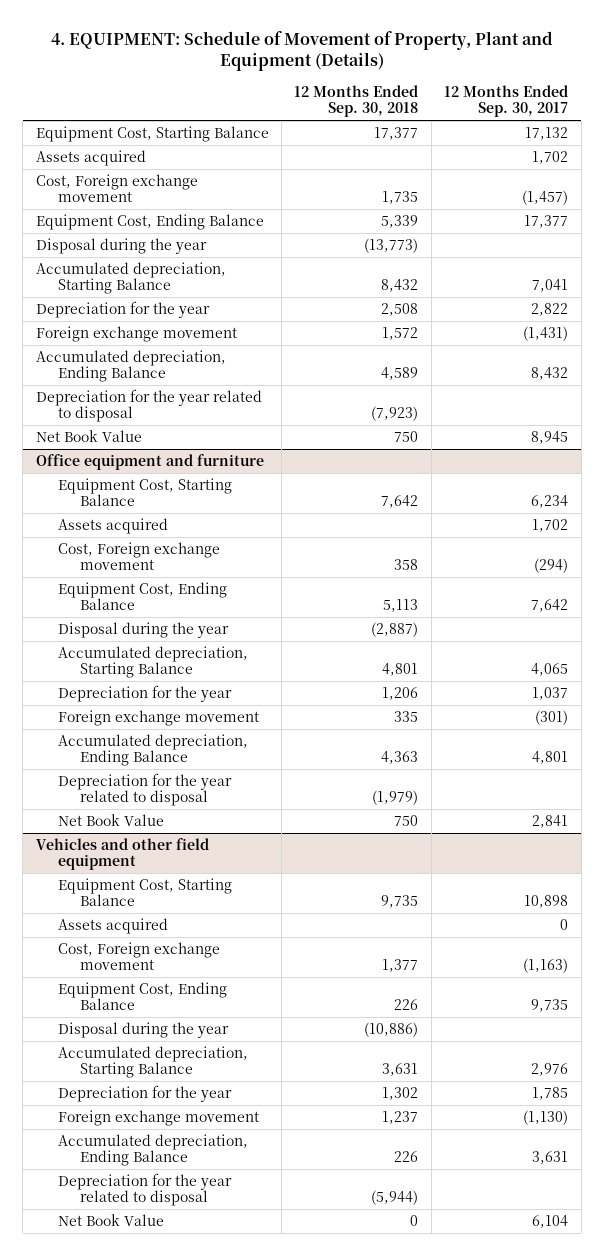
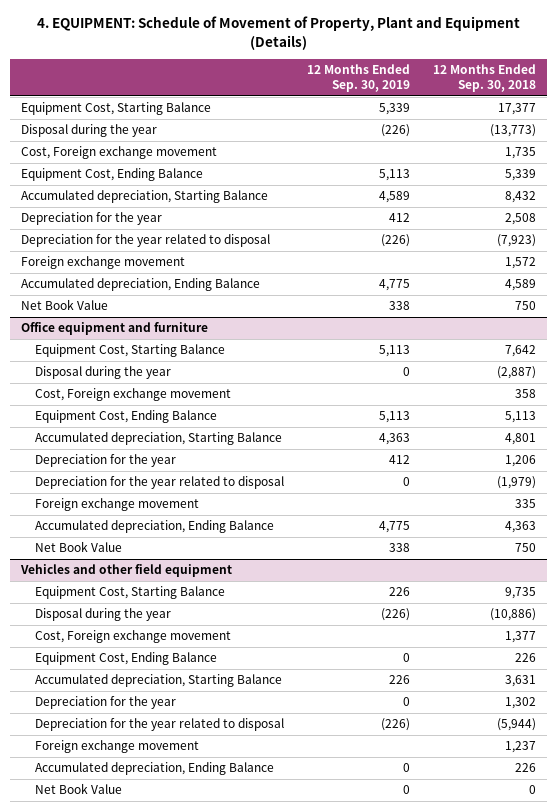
- | 12 Months Ended Sep. 30, 2018 | 12 Months Ended Sep. 30, 2017
+ | 12 Months Ended Sep. 30, 2019 | 12 Months Ended Sep. 30, 2018
- Assets acquired | | 1,702
moved up: Disposal during the year | (226) | (13,773)
moved up: Depreciation for the year related to disposal | (226) | (7,923)
@ Office equipment and furniture
- Assets acquired | | 1,702
moved up: Disposal during the year | 0 | (2,887)
moved up: Depreciation for the year related to disposal | 0 | (1,979)
@ Vehicles and other field equipment
- Assets acquired | | 0
moved up: Disposal during the year | (226) | (10,886)
moved up: Depreciation for the year related to disposal | (226) | (5,944)

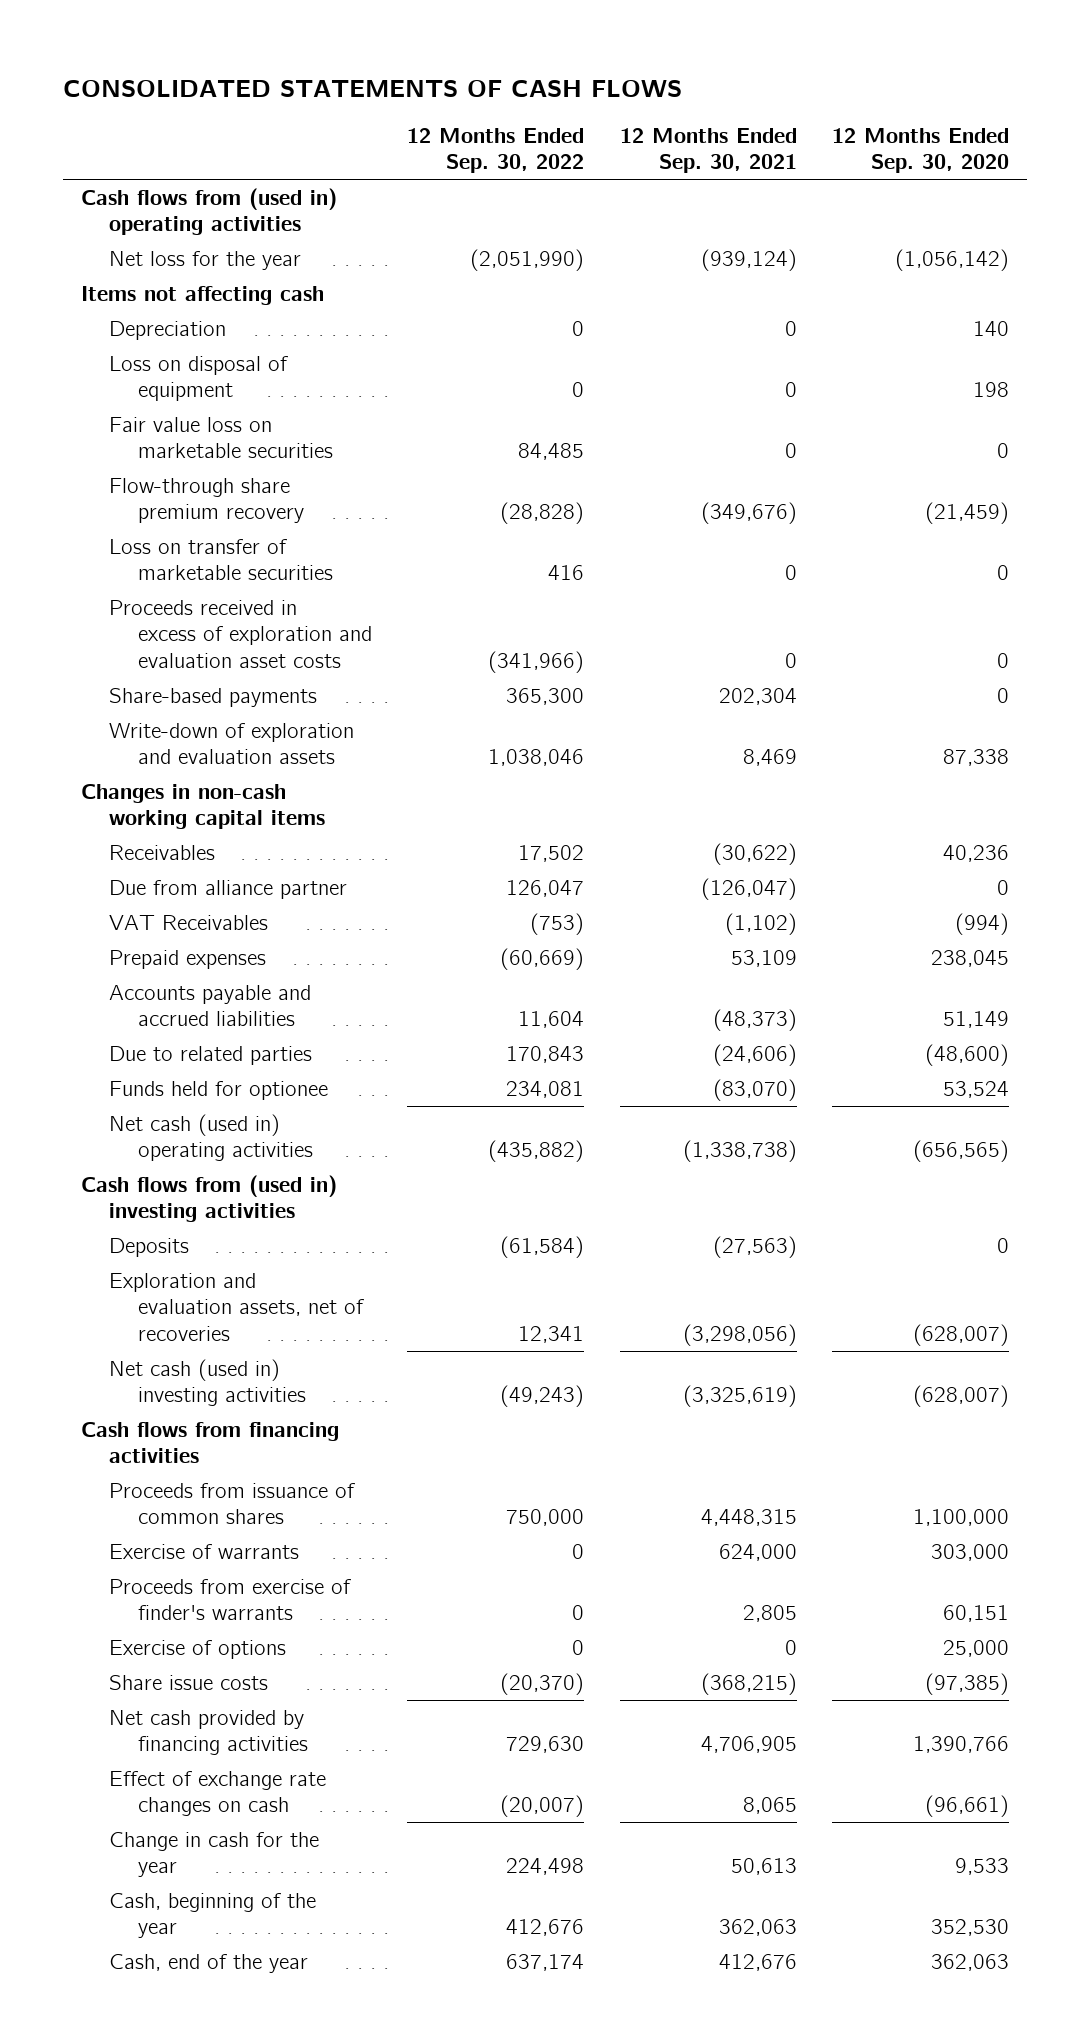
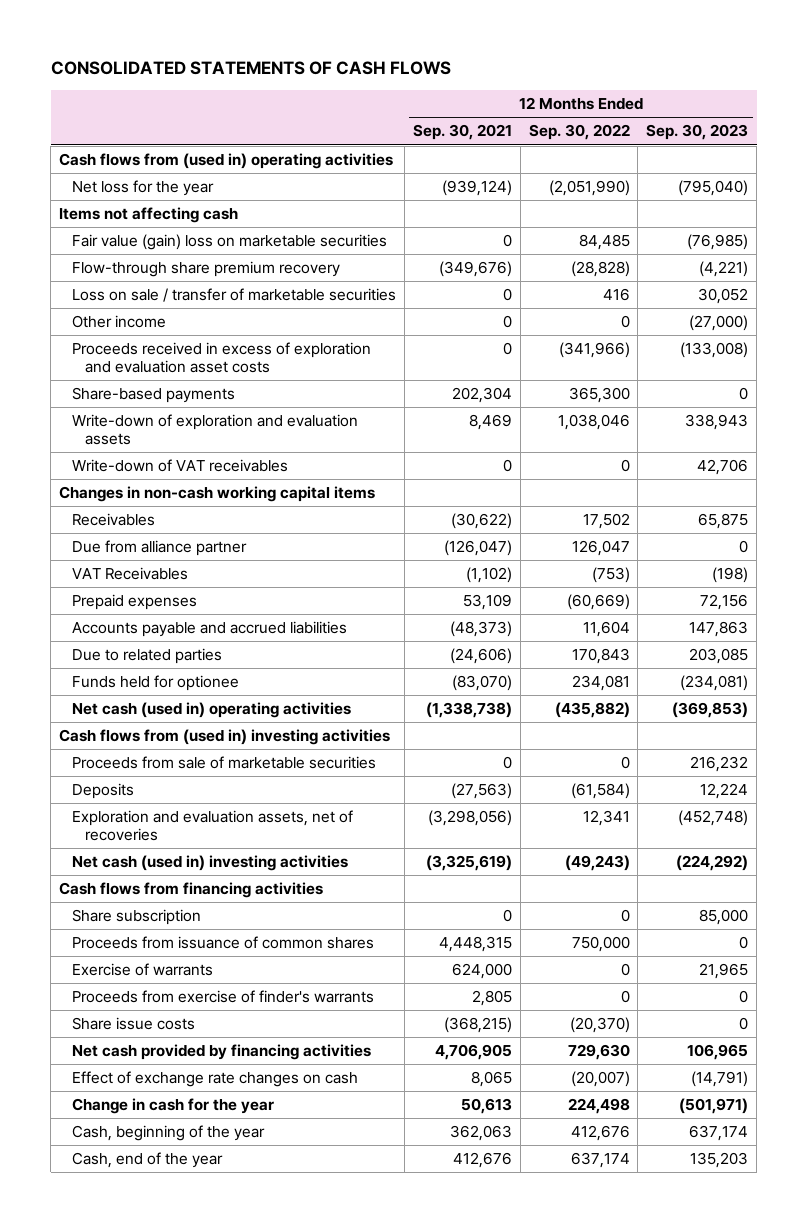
- | 12 Months Ended Sep. 30, 2022 | 12 Months Ended Sep. 30, 2021 | 12 Months Ended Sep. 30, 2020
+ | 12 Months Ended Sep. 30, 2021 | 12 Months Ended Sep. 30, 2022 | 12 Months Ended Sep. 30, 2023
- Depreciation | 0 | 0 | 140
- Loss on disposal of equipment | 0 | 0 | 198
- Fair value loss on marketable securities | 84,485 | 0 | 0
+ Fair value (gain) loss on marketable securities | 0 | 84,485 | (76,985)
- Loss on transfer of marketable securities | 416 | 0 | 0
+ Loss on sale / transfer of marketable securities | 0 | 416 | 30,052
+ Other income | 0 | 0 | (27,000)
+ Write-down of VAT receivables | 0 | 0 | 42,706
+ Proceeds from sale of marketable securities | 0 | 0 | 216,232
+ Share subscription | 0 | 0 | 85,000
- Exercise of options | 0 | 0 | 25,000

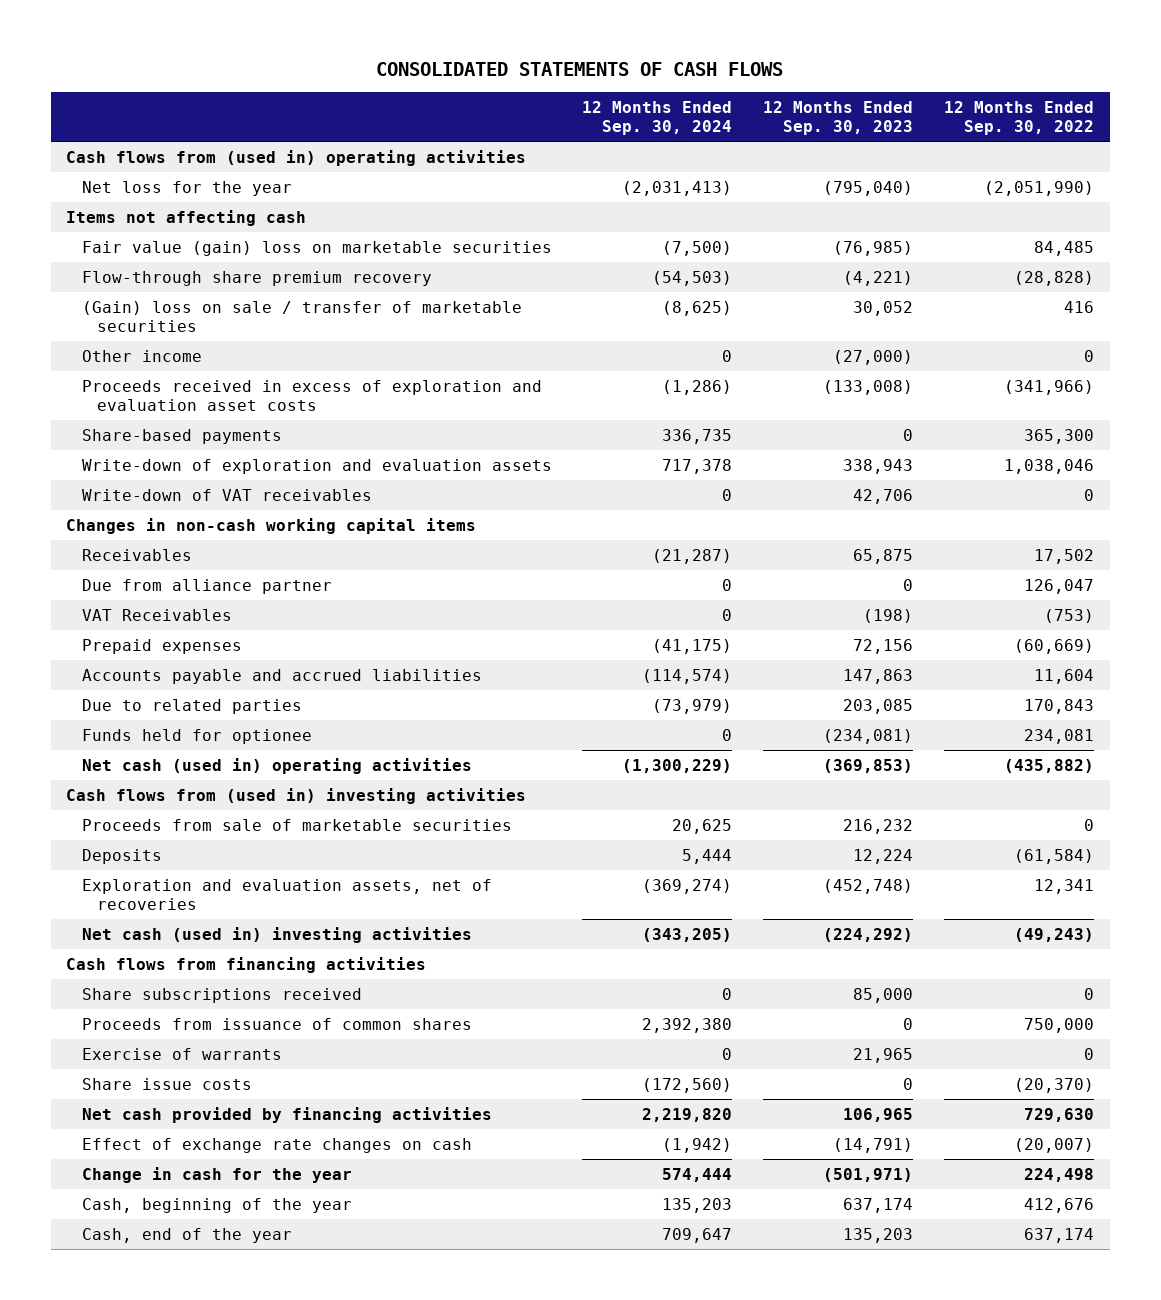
- | 12 Months Ended Sep. 30, 2021 | 12 Months Ended Sep. 30, 2022 | 12 Months Ended Sep. 30, 2023
+ | 12 Months Ended Sep. 30, 2024 | 12 Months Ended Sep. 30, 2023 | 12 Months Ended Sep. 30, 2022
- Loss on sale / transfer of marketable securities | 0 | 416 | 30,052
+ (Gain) loss on sale / transfer of marketable securities | (8,625) | 30,052 | 416
- Share subscription | 0 | 0 | 85,000
+ Share subscriptions received | 0 | 85,000 | 0
- Proceeds from exercise of finder's warrants | 2,805 | 0 | 0

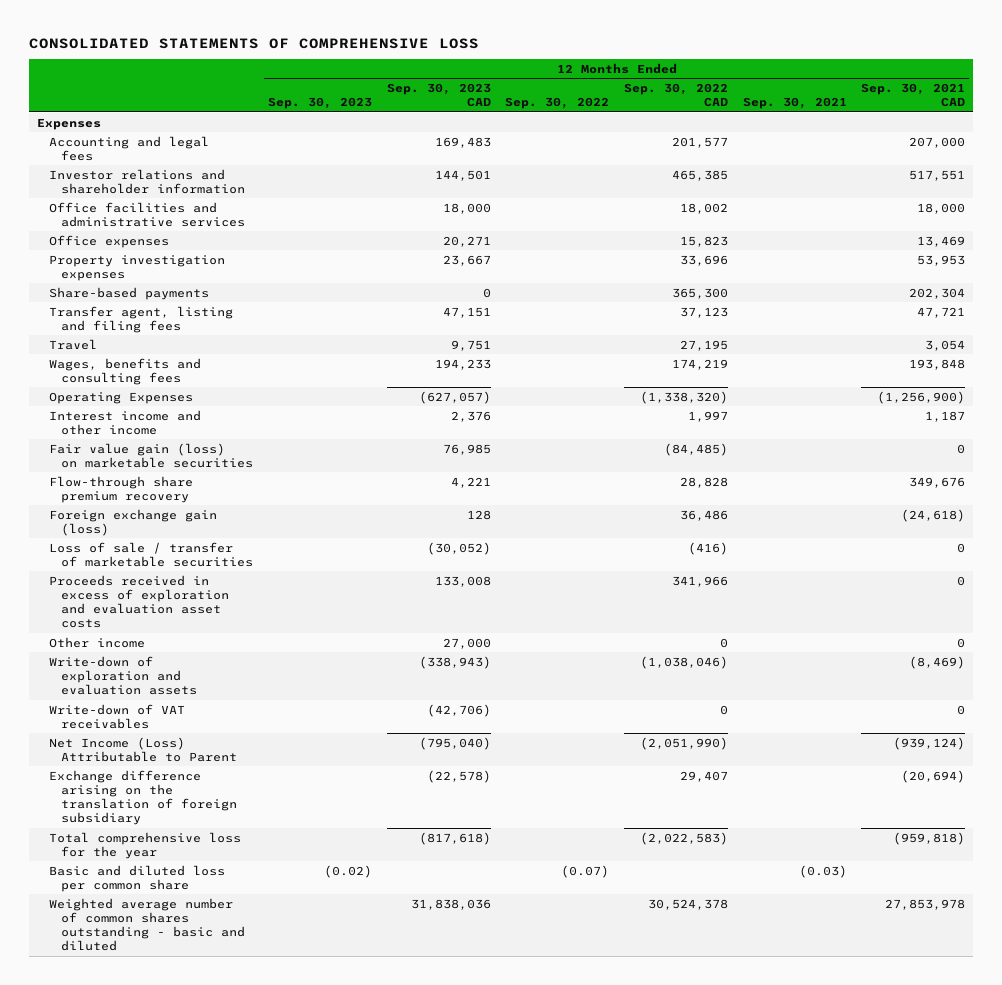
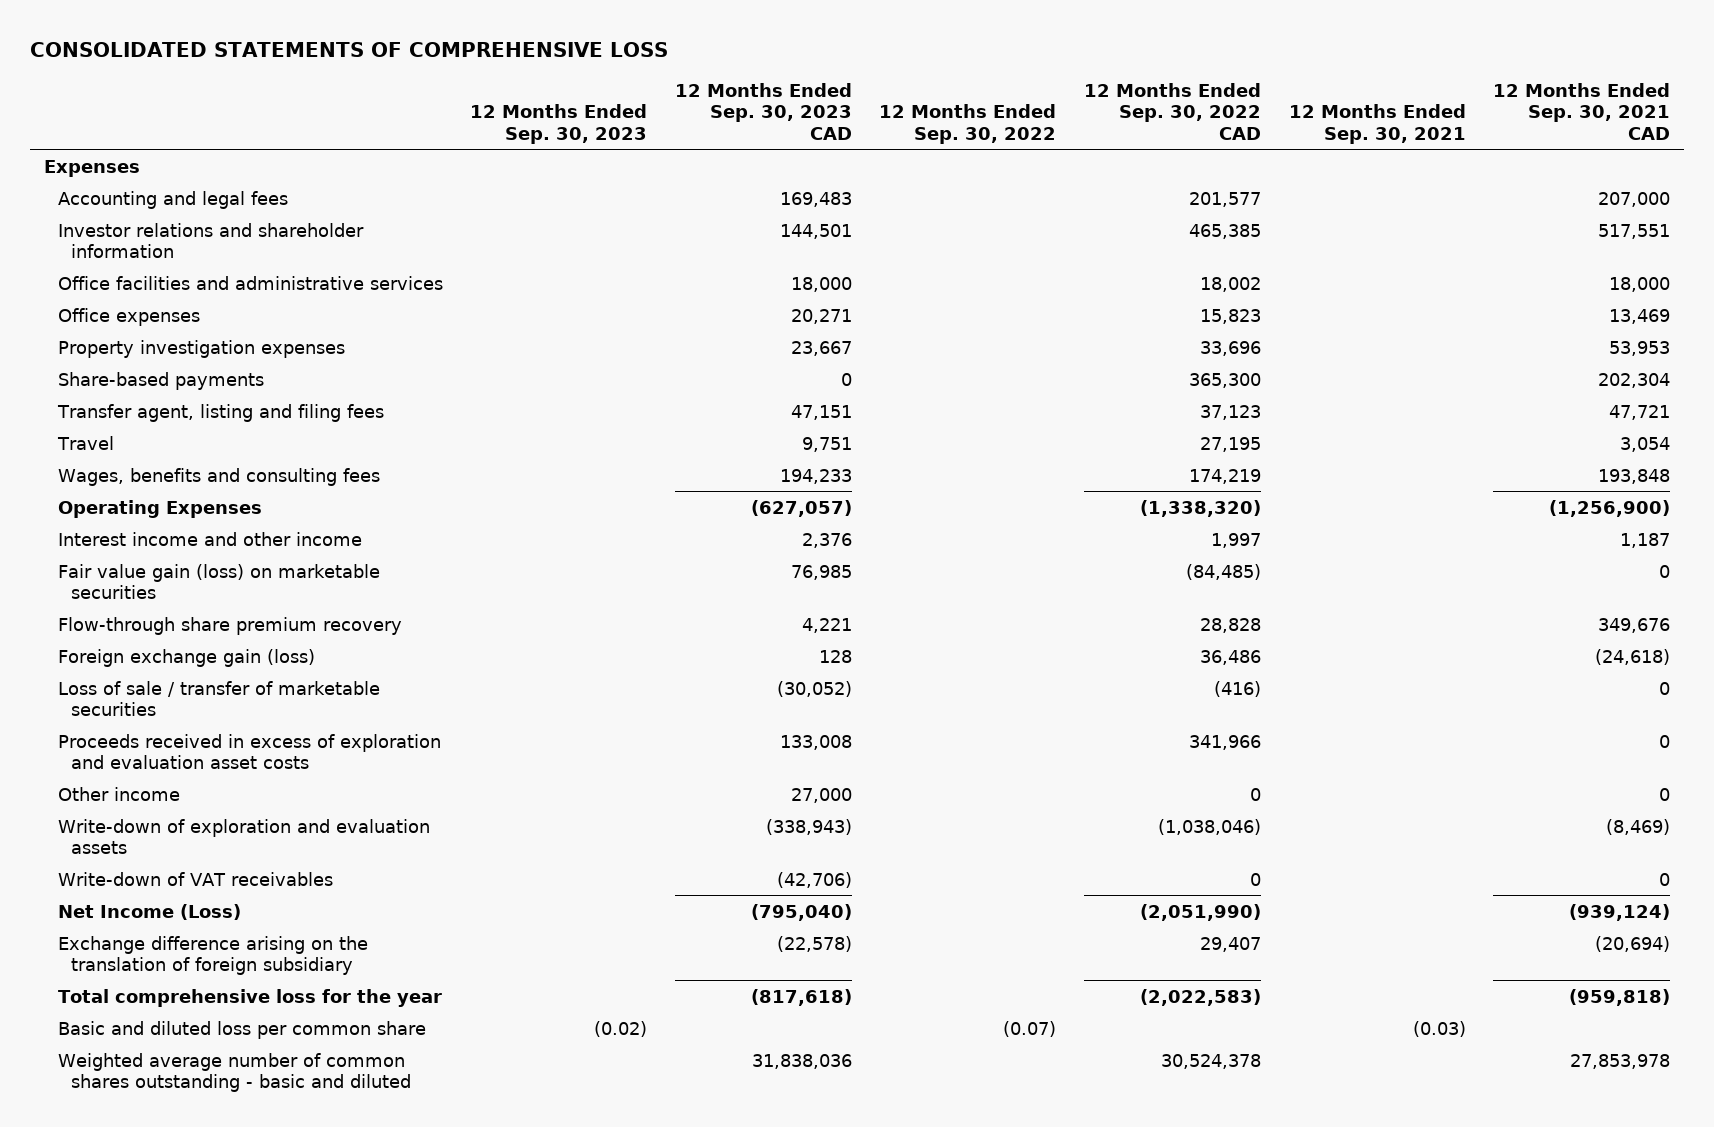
- Net Income (Loss) Attributable to Parent | | (795,040) | | (2,051,990) | | (939,124)
+ Net Income (Loss) | | (795,040) | | (2,051,990) | | (939,124)

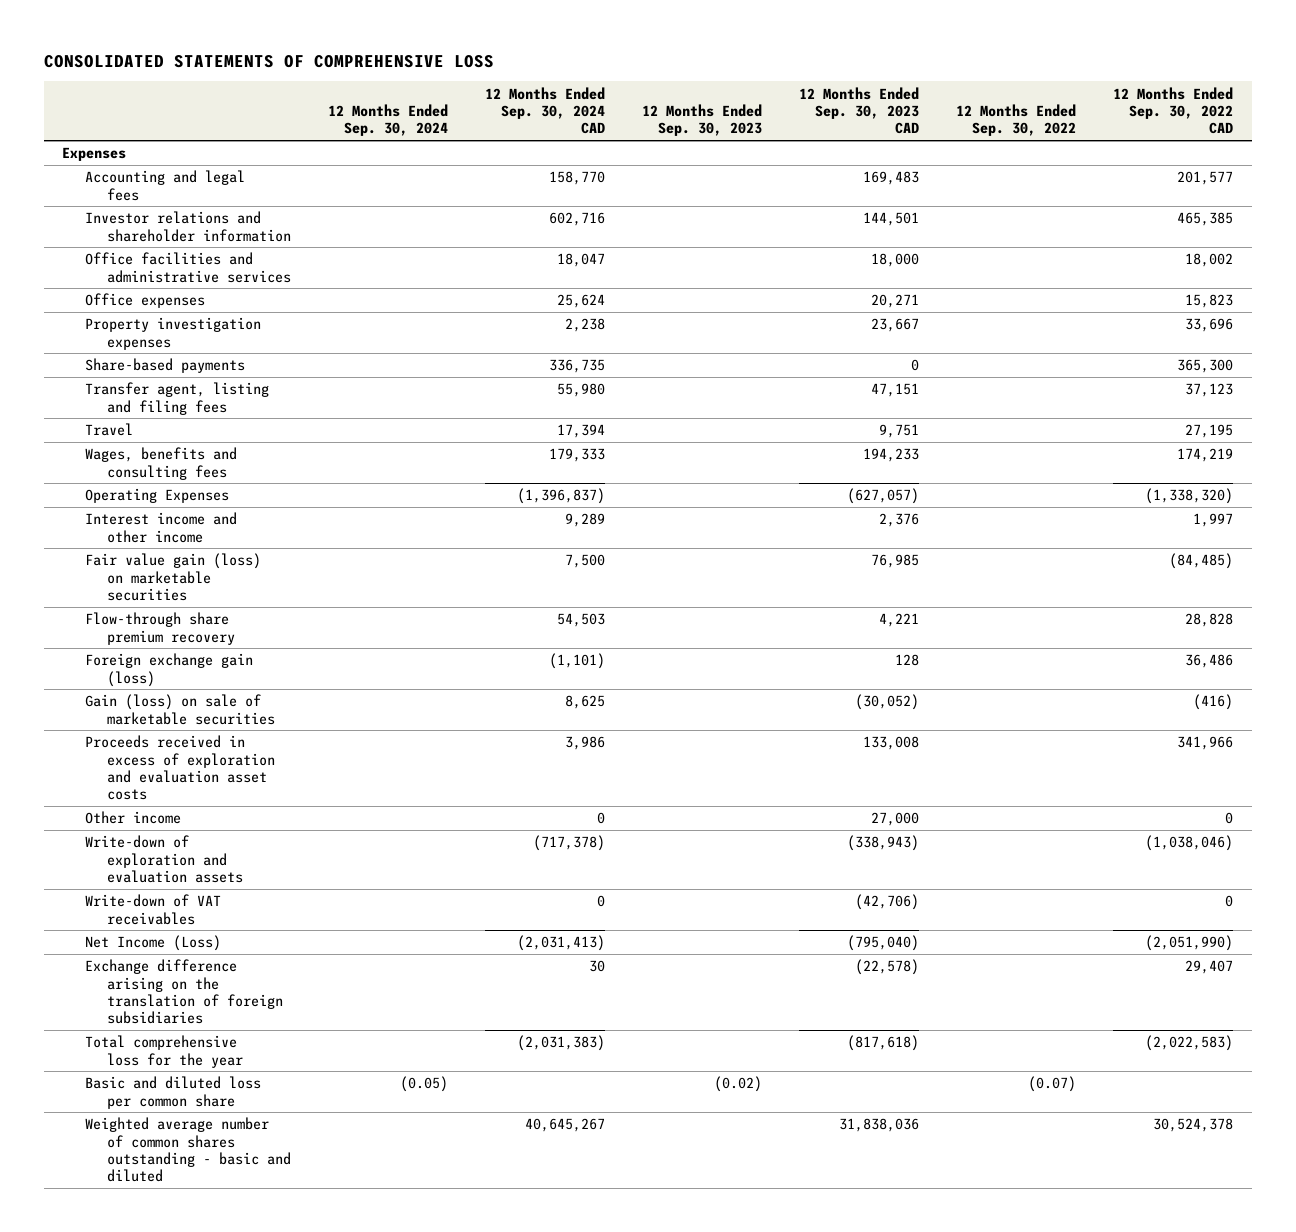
- | 12 Months Ended Sep. 30, 2023 | 12 Months Ended Sep. 30, 2023 CAD | 12 Months Ended Sep. 30, 2022 | 12 Months Ended Sep. 30, 2022 CAD | 12 Months Ended Sep. 30, 2021 | 12 Months Ended Sep. 30, 2021 CAD
+ | 12 Months Ended Sep. 30, 2024 | 12 Months Ended Sep. 30, 2024 CAD | 12 Months Ended Sep. 30, 2023 | 12 Months Ended Sep. 30, 2023 CAD | 12 Months Ended Sep. 30, 2022 | 12 Months Ended Sep. 30, 2022 CAD
- Loss of sale / transfer of marketable securities | | (30,052) | | (416) | | 0
+ Gain (loss) on sale of marketable securities | | 8,625 | | (30,052) | | (416)
- Exchange difference arising on the translation of foreign subsidiary | | (22,578) | | 29,407 | | (20,694)
+ Exchange difference arising on the translation of foreign subsidiaries | | 30 | | (22,578) | | 29,407

